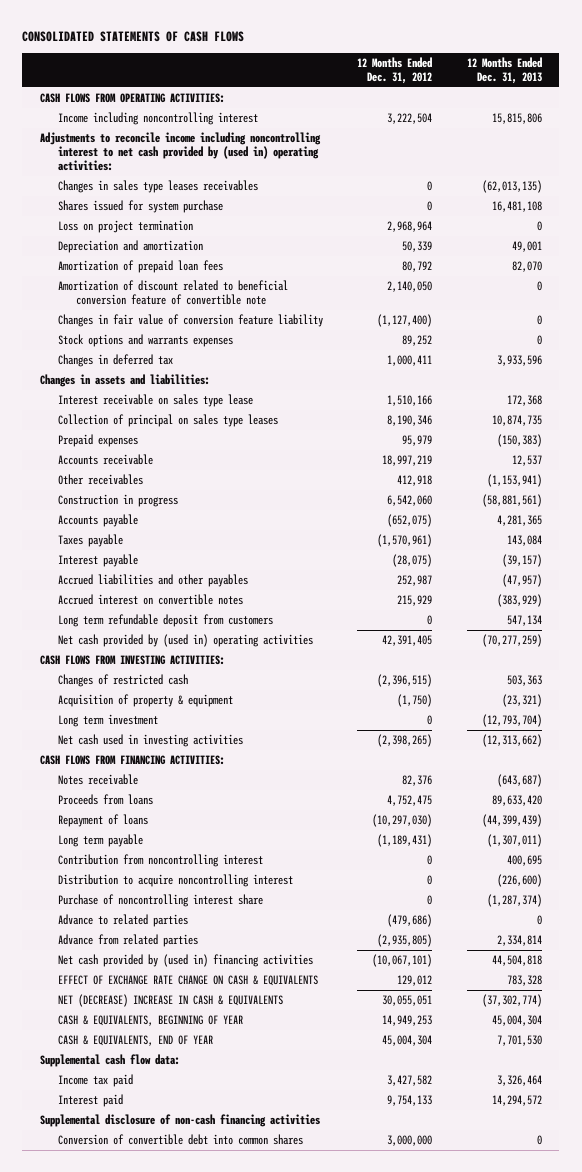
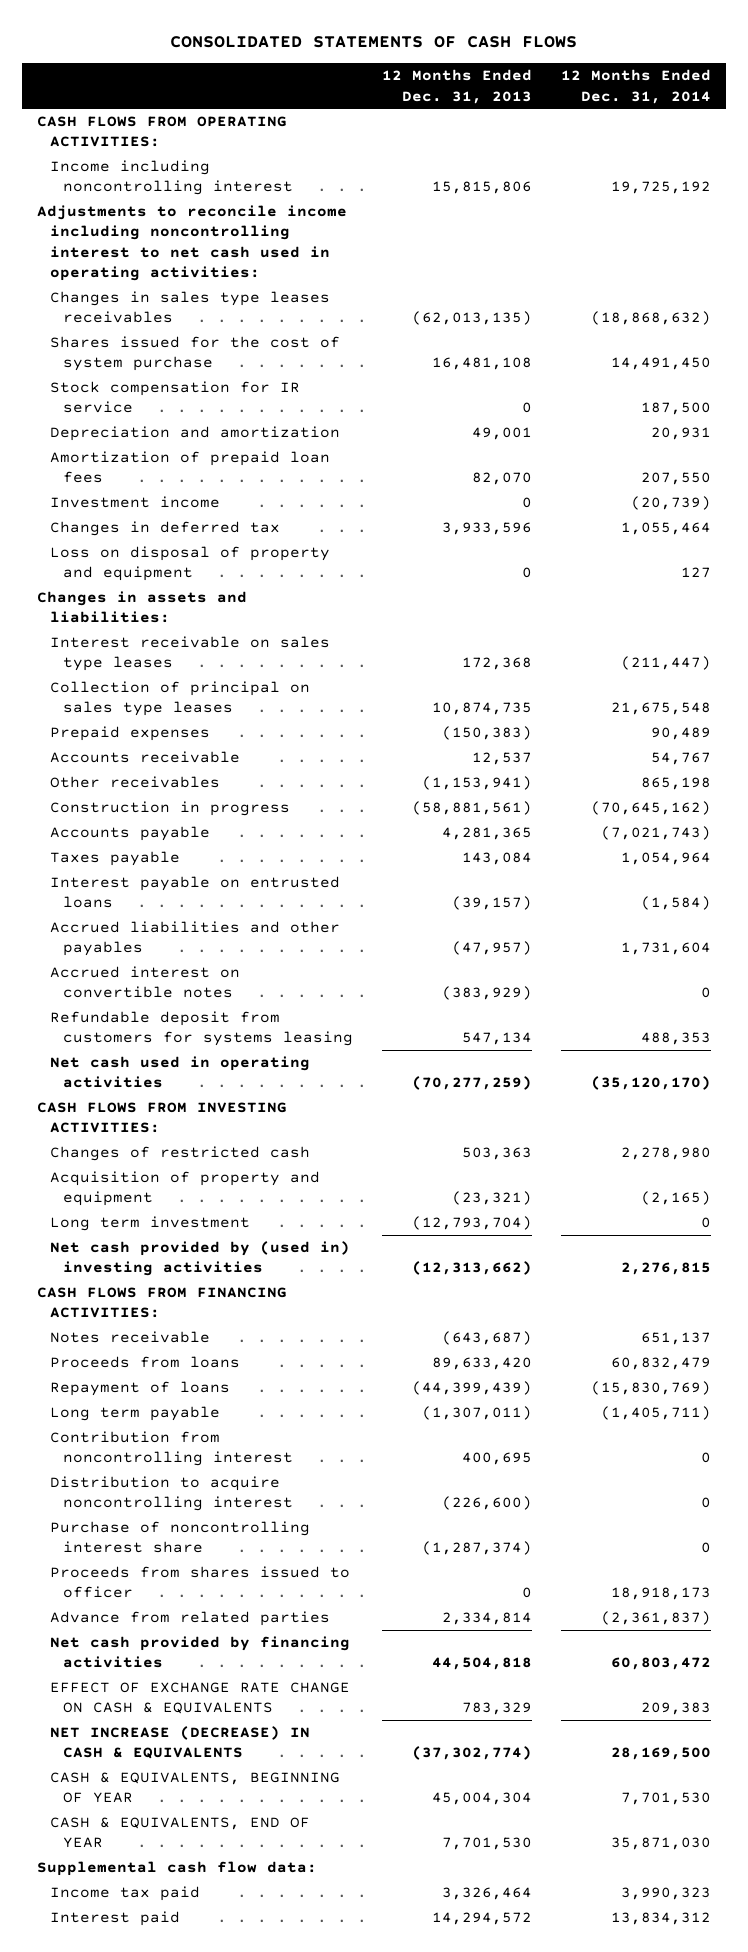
- | 12 Months Ended Dec. 31, 2012 | 12 Months Ended Dec. 31, 2013
+ | 12 Months Ended Dec. 31, 2013 | 12 Months Ended Dec. 31, 2014
- Adjustments to reconcile income including noncontrolling interest to net cash provided by (used in) operating activities:
+ Adjustments to reconcile income including noncontrolling interest to net cash used in operating activities:
- Shares issued for system purchase | 0 | 16,481,108
- Loss on project termination | 2,968,964 | 0
+ Shares issued for the cost of system purchase | 16,481,108 | 14,491,450
+ Stock compensation for IR service | 0 | 187,500
- Amortization of discount related to beneficial conversion feature of convertible note | 2,140,050 | 0
- Changes in fair value of conversion feature liability | (1,127,400) | 0
- Stock options and warrants expenses | 89,252 | 0
+ Investment income | 0 | (20,739)
+ Loss on disposal of property and equipment | 0 | 127
- Interest receivable on sales type lease | 1,510,166 | 172,368
+ Interest receivable on sales type leases | 172,368 | (211,447)
- Interest payable | (28,075) | (39,157)
+ Interest payable on entrusted loans | (39,157) | (1,584)
- Long term refundable deposit from customers | 0 | 547,134
- Net cash provided by (used in) operating activities | 42,391,405 | (70,277,259)
+ Refundable deposit from customers for systems leasing | 547,134 | 488,353
+ Net cash used in operating activities | (70,277,259) | (35,120,170)
- Acquisition of property & equipment | (1,750) | (23,321)
+ Acquisition of property and equipment | (23,321) | (2,165)
- Net cash used in investing activities | (2,398,265) | (12,313,662)
+ Net cash provided by (used in) investing activities | (12,313,662) | 2,276,815
- Advance to related parties | (479,686) | 0
+ Proceeds from shares issued to officer | 0 | 18,918,173
- Net cash provided by (used in) financing activities | (10,067,101) | 44,504,818
- EFFECT OF EXCHANGE RATE CHANGE ON CASH & EQUIVALENTS | 129,012 | 783,328
- NET (DECREASE) INCREASE IN CASH & EQUIVALENTS | 30,055,051 | (37,302,774)
+ Net cash provided by financing activities | 44,504,818 | 60,803,472
+ EFFECT OF EXCHANGE RATE CHANGE ON CASH & EQUIVALENTS | 783,329 | 209,383
+ NET INCREASE (DECREASE) IN CASH & EQUIVALENTS | (37,302,774) | 28,169,500
- Supplemental disclosure of non-cash financing activities
- Conversion of convertible debt into common shares | 3,000,000 | 0

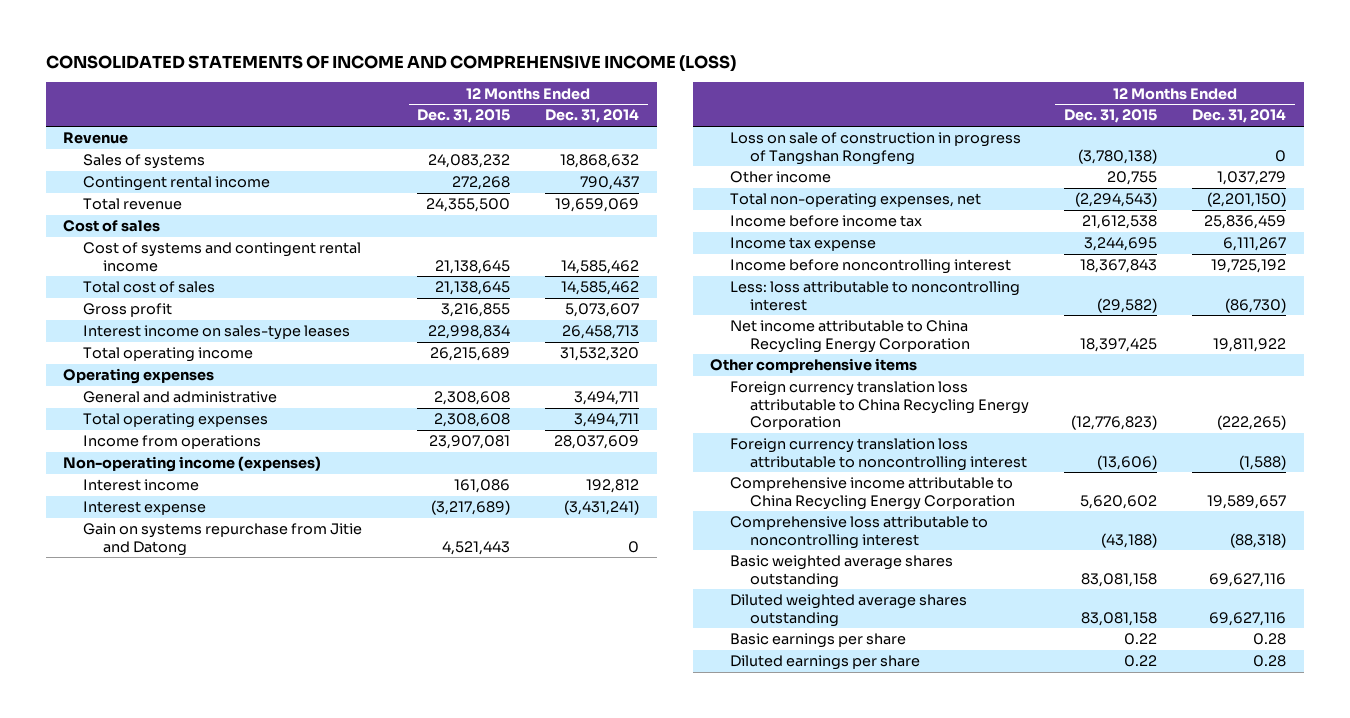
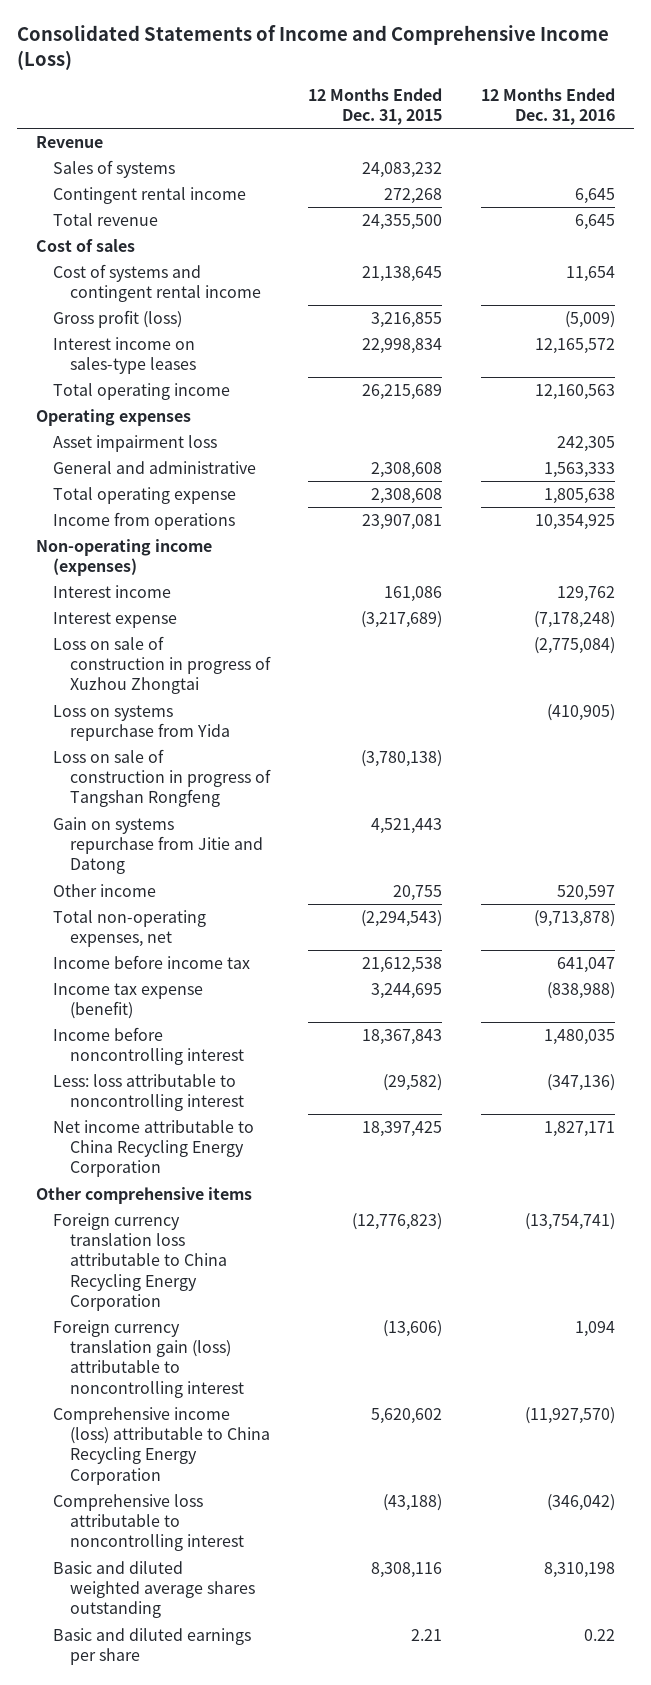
- CONSOLIDATED STATEMENTS OF INCOME AND COMPREHENSIVE INCOME (LOSS)
+ Consolidated Statements of Income and Comprehensive Income (Loss)
- | 12 Months Ended Dec. 31, 2015 | 12 Months Ended Dec. 31, 2014
+ | 12 Months Ended Dec. 31, 2015 | 12 Months Ended Dec. 31, 2016
- Total cost of sales | 21,138,645 | 14,585,462
- Gross profit | 3,216,855 | 5,073,607
+ Gross profit (loss) | 3,216,855 | (5,009)
+ Asset impairment loss | | 242,305
- Total operating expenses | 2,308,608 | 3,494,711
+ Total operating expense | 2,308,608 | 1,805,638
+ Loss on sale of construction in progress of Xuzhou Zhongtai | | (2,775,084)
+ Loss on systems repurchase from Yida | | (410,905)
moved down: Gain on systems repurchase from Jitie and Datong | 4,521,443 |
- Income tax expense | 3,244,695 | 6,111,267
+ Income tax expense (benefit) | 3,244,695 | (838,988)
- Foreign currency translation loss attributable to noncontrolling interest | (13,606) | (1,588)
- Comprehensive income attributable to China Recycling Energy Corporation | 5,620,602 | 19,589,657
+ Foreign currency translation gain (loss) attributable to noncontrolling interest | (13,606) | 1,094
+ Comprehensive income (loss) attributable to China Recycling Energy Corporation | 5,620,602 | (11,927,570)
- Basic weighted average shares outstanding | 83,081,158 | 69,627,116
- Diluted weighted average shares outstanding | 83,081,158 | 69,627,116
- Basic earnings per share | 0.22 | 0.28
- Diluted earnings per share | 0.22 | 0.28
+ Basic and diluted weighted average shares outstanding | 8,308,116 | 8,310,198
+ Basic and diluted earnings per share | 2.21 | 0.22

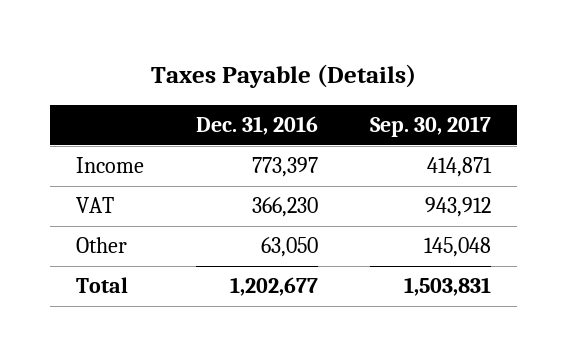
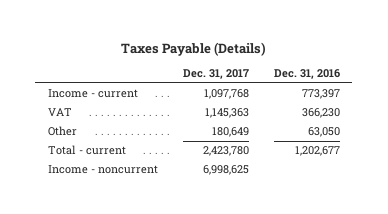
- | Dec. 31, 2016 | Sep. 30, 2017
+ | Dec. 31, 2017 | Dec. 31, 2016
- Income | 773,397 | 414,871
+ Income - current | 1,097,768 | 773,397
- Total | 1,202,677 | 1,503,831
+ Total - current | 2,423,780 | 1,202,677
+ Income - noncurrent | 6,998,625 |

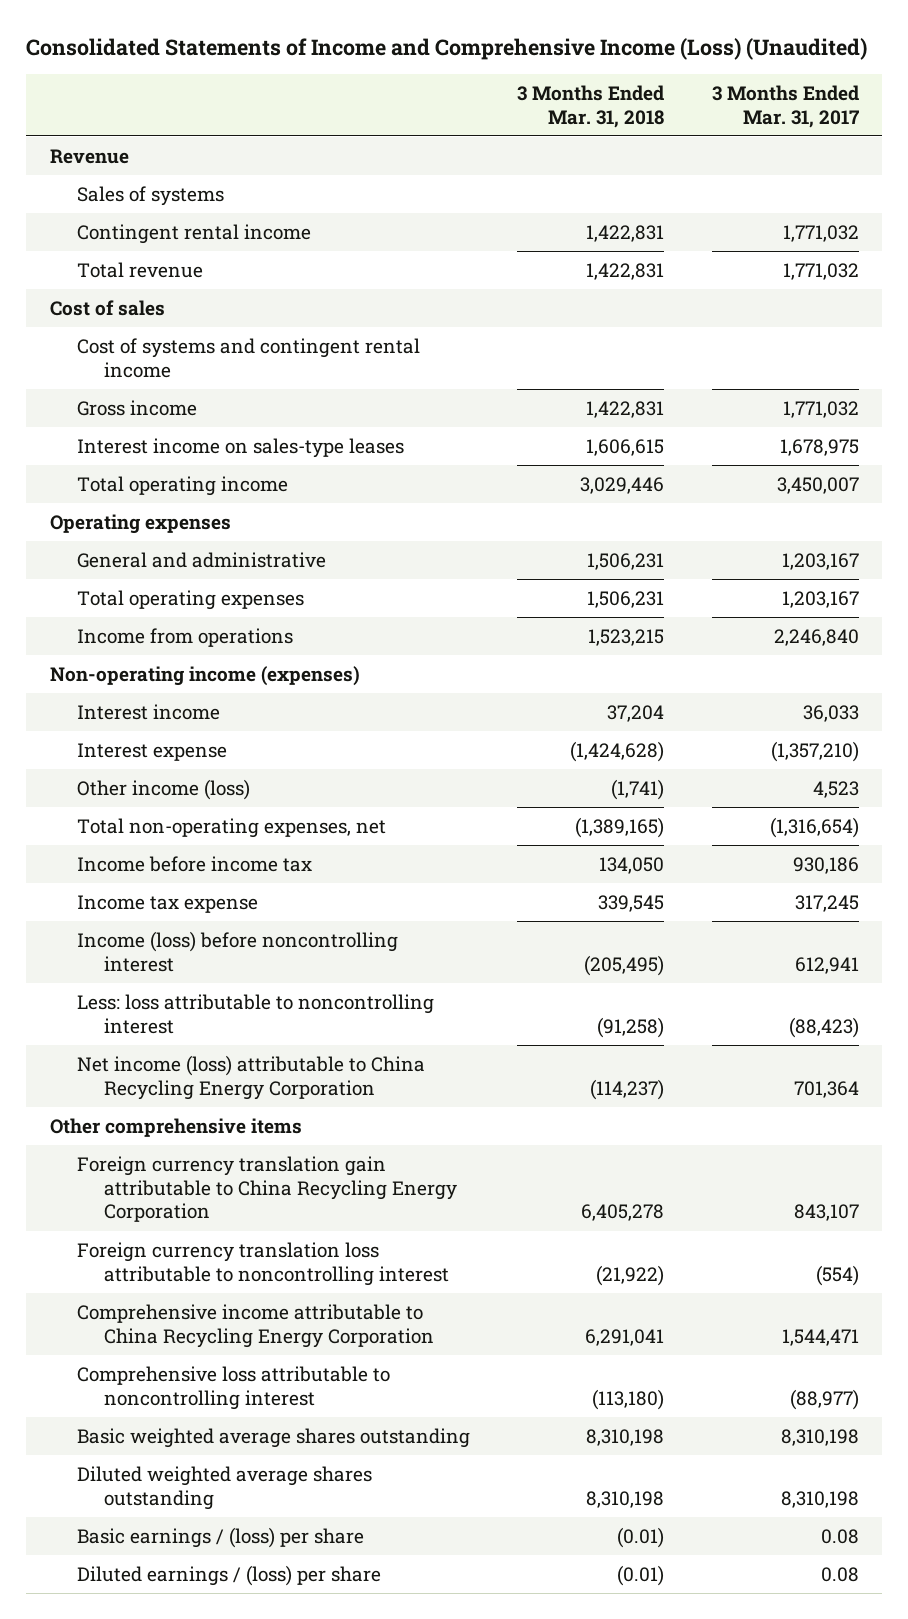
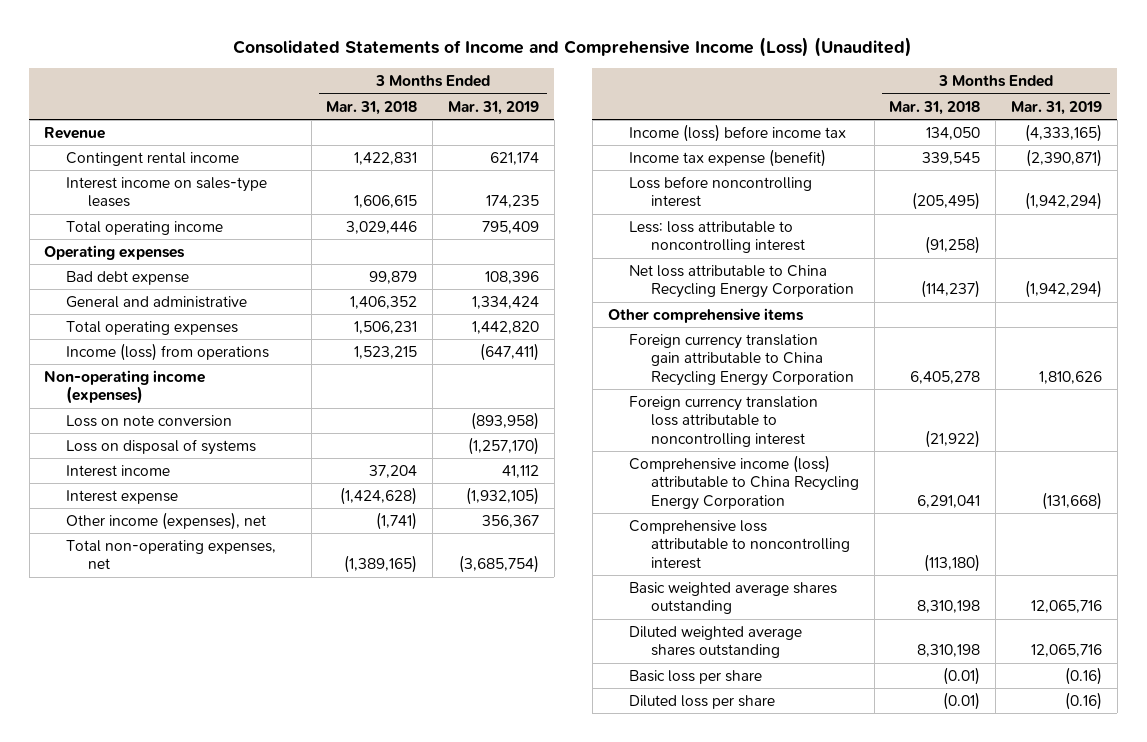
- | 3 Months Ended Mar. 31, 2018 | 3 Months Ended Mar. 31, 2017
+ | 3 Months Ended Mar. 31, 2018 | 3 Months Ended Mar. 31, 2019
- Sales of systems
- Total revenue | 1,422,831 | 1,771,032
- Cost of sales
- Cost of systems and contingent rental income
- Gross income | 1,422,831 | 1,771,032
- General and administrative | 1,506,231 | 1,203,167
+ Bad debt expense | 99,879 | 108,396
+ General and administrative | 1,406,352 | 1,334,424
- Income from operations | 1,523,215 | 2,246,840
+ Income (loss) from operations | 1,523,215 | (647,411)
+ Loss on note conversion | | (893,958)
+ Loss on disposal of systems | | (1,257,170)
- Other income (loss) | (1,741) | 4,523
+ Other income (expenses), net | (1,741) | 356,367
- Income before income tax | 134,050 | 930,186
- Income tax expense | 339,545 | 317,245
- Income (loss) before noncontrolling interest | (205,495) | 612,941
+ Income (loss) before income tax | 134,050 | (4,333,165)
+ Income tax expense (benefit) | 339,545 | (2,390,871)
+ Loss before noncontrolling interest | (205,495) | (1,942,294)
- Net income (loss) attributable to China Recycling Energy Corporation | (114,237) | 701,364
+ Net loss attributable to China Recycling Energy Corporation | (114,237) | (1,942,294)
- Comprehensive income attributable to China Recycling Energy Corporation | 6,291,041 | 1,544,471
+ Comprehensive income (loss) attributable to China Recycling Energy Corporation | 6,291,041 | (131,668)
- Basic earnings / (loss) per share | (0.01) | 0.08
- Diluted earnings / (loss) per share | (0.01) | 0.08
+ Basic loss per share | (0.01) | (0.16)
+ Diluted loss per share | (0.01) | (0.16)

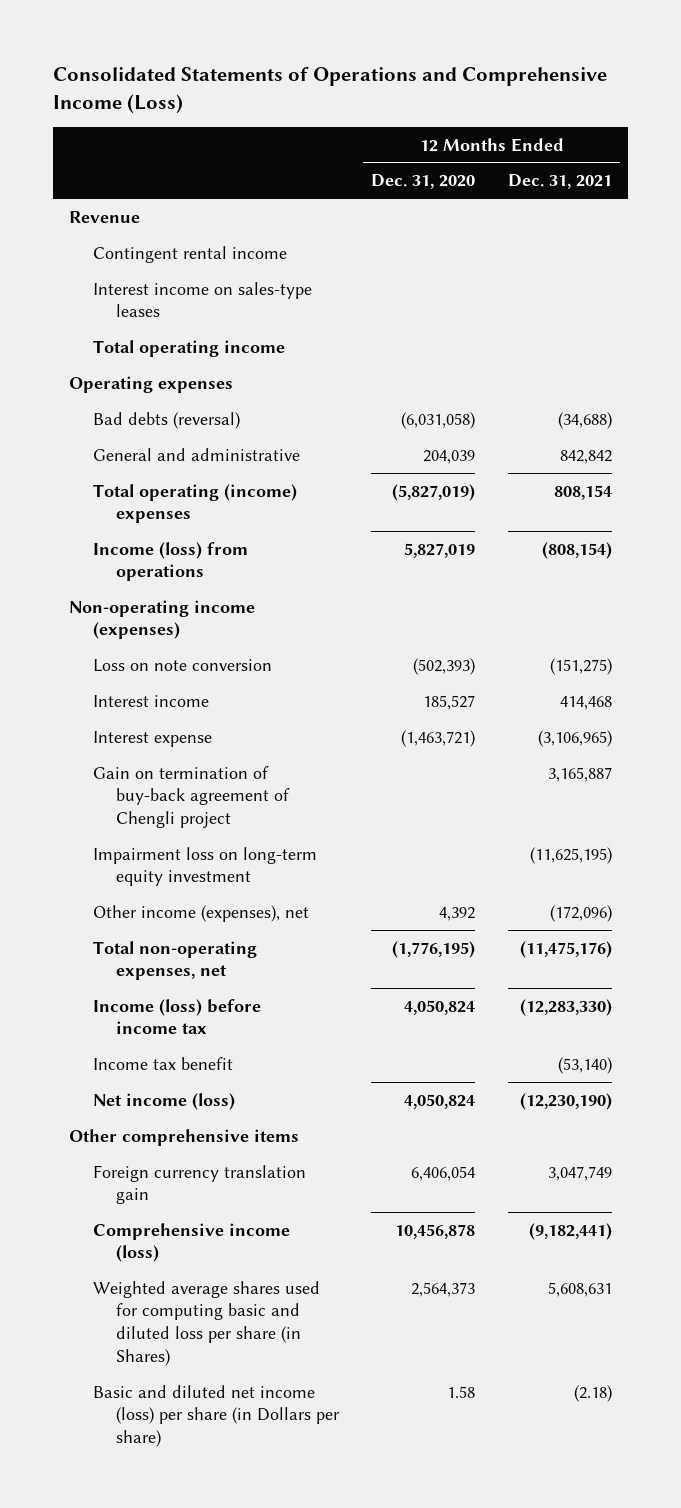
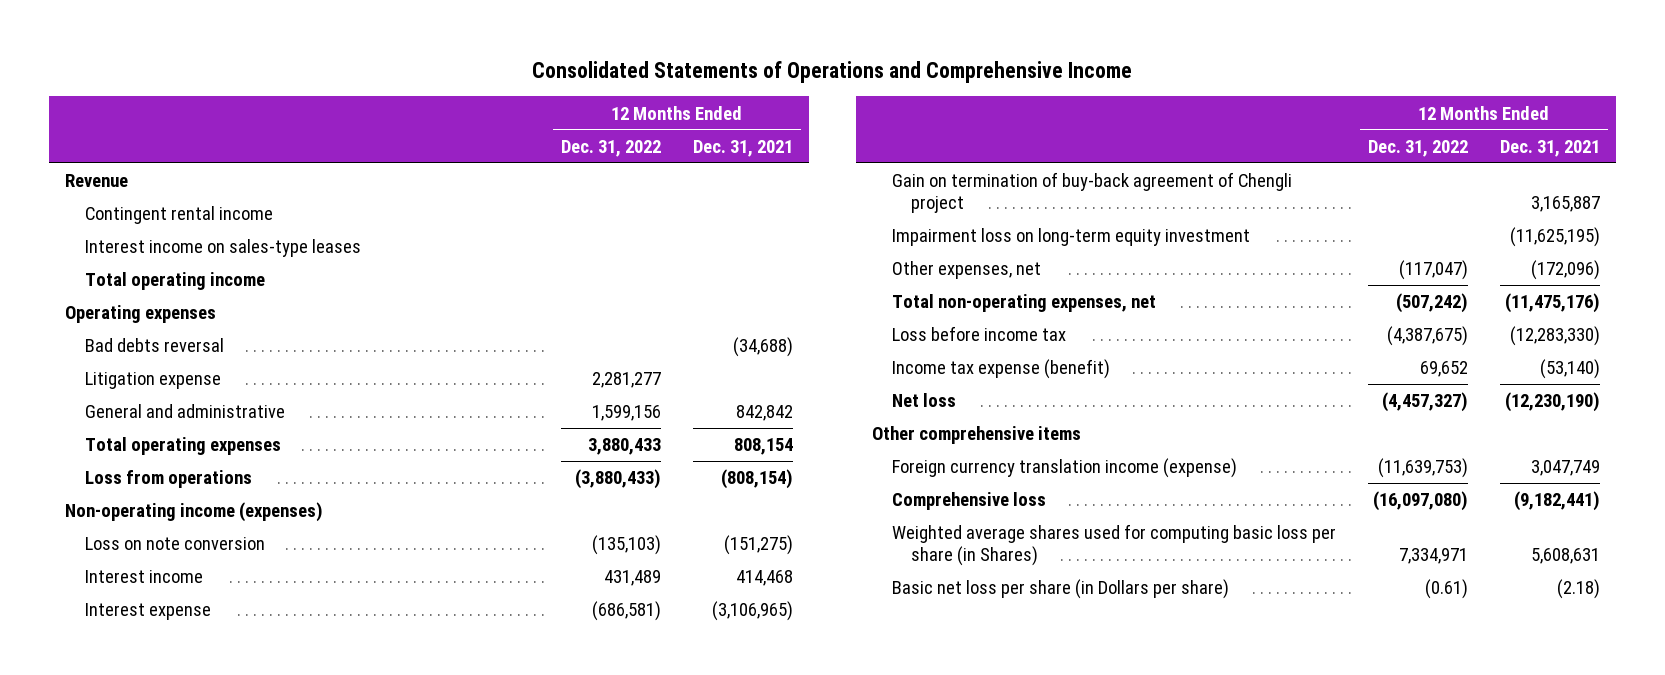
- Consolidated Statements of Operations and Comprehensive Income (Loss)
+ Consolidated Statements of Operations and Comprehensive Income
- | 12 Months Ended Dec. 31, 2020 | 12 Months Ended Dec. 31, 2021
+ | 12 Months Ended Dec. 31, 2022 | 12 Months Ended Dec. 31, 2021
- Bad debts (reversal) | (6,031,058) | (34,688)
+ Bad debts reversal | | (34,688)
+ Litigation expense | 2,281,277 |
- Total operating (income) expenses | (5,827,019) | 808,154
- Income (loss) from operations | 5,827,019 | (808,154)
+ Total operating expenses | 3,880,433 | 808,154
+ Loss from operations | (3,880,433) | (808,154)
- Other income (expenses), net | 4,392 | (172,096)
+ Other expenses, net | (117,047) | (172,096)
- Income (loss) before income tax | 4,050,824 | (12,283,330)
- Income tax benefit | | (53,140)
- Net income (loss) | 4,050,824 | (12,230,190)
+ Loss before income tax | (4,387,675) | (12,283,330)
+ Income tax expense (benefit) | 69,652 | (53,140)
+ Net loss | (4,457,327) | (12,230,190)
- Foreign currency translation gain | 6,406,054 | 3,047,749
- Comprehensive income (loss) | 10,456,878 | (9,182,441)
- Weighted average shares used for computing basic and diluted loss per share (in Shares) | 2,564,373 | 5,608,631
- Basic and diluted net income (loss) per share (in Dollars per share) | 1.58 | (2.18)
+ Foreign currency translation income (expense) | (11,639,753) | 3,047,749
+ Comprehensive loss | (16,097,080) | (9,182,441)
+ Weighted average shares used for computing basic loss per share (in Shares) | 7,334,971 | 5,608,631
+ Basic net loss per share (in Dollars per share) | (0.61) | (2.18)

